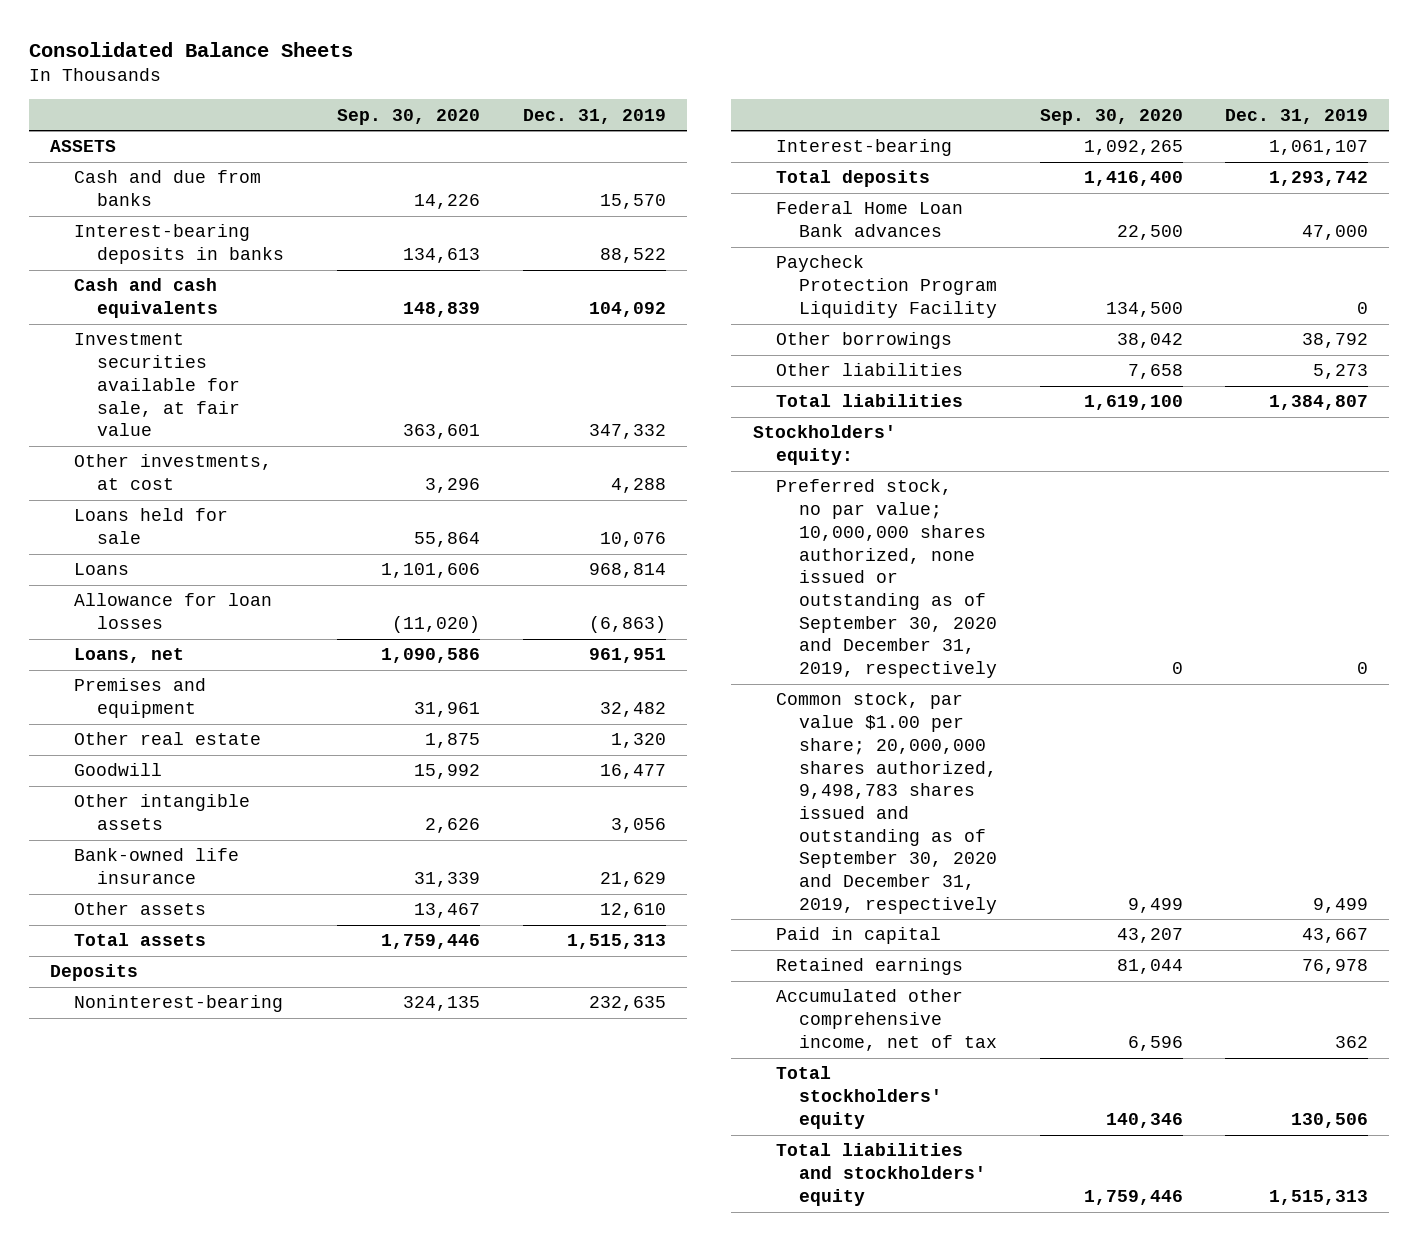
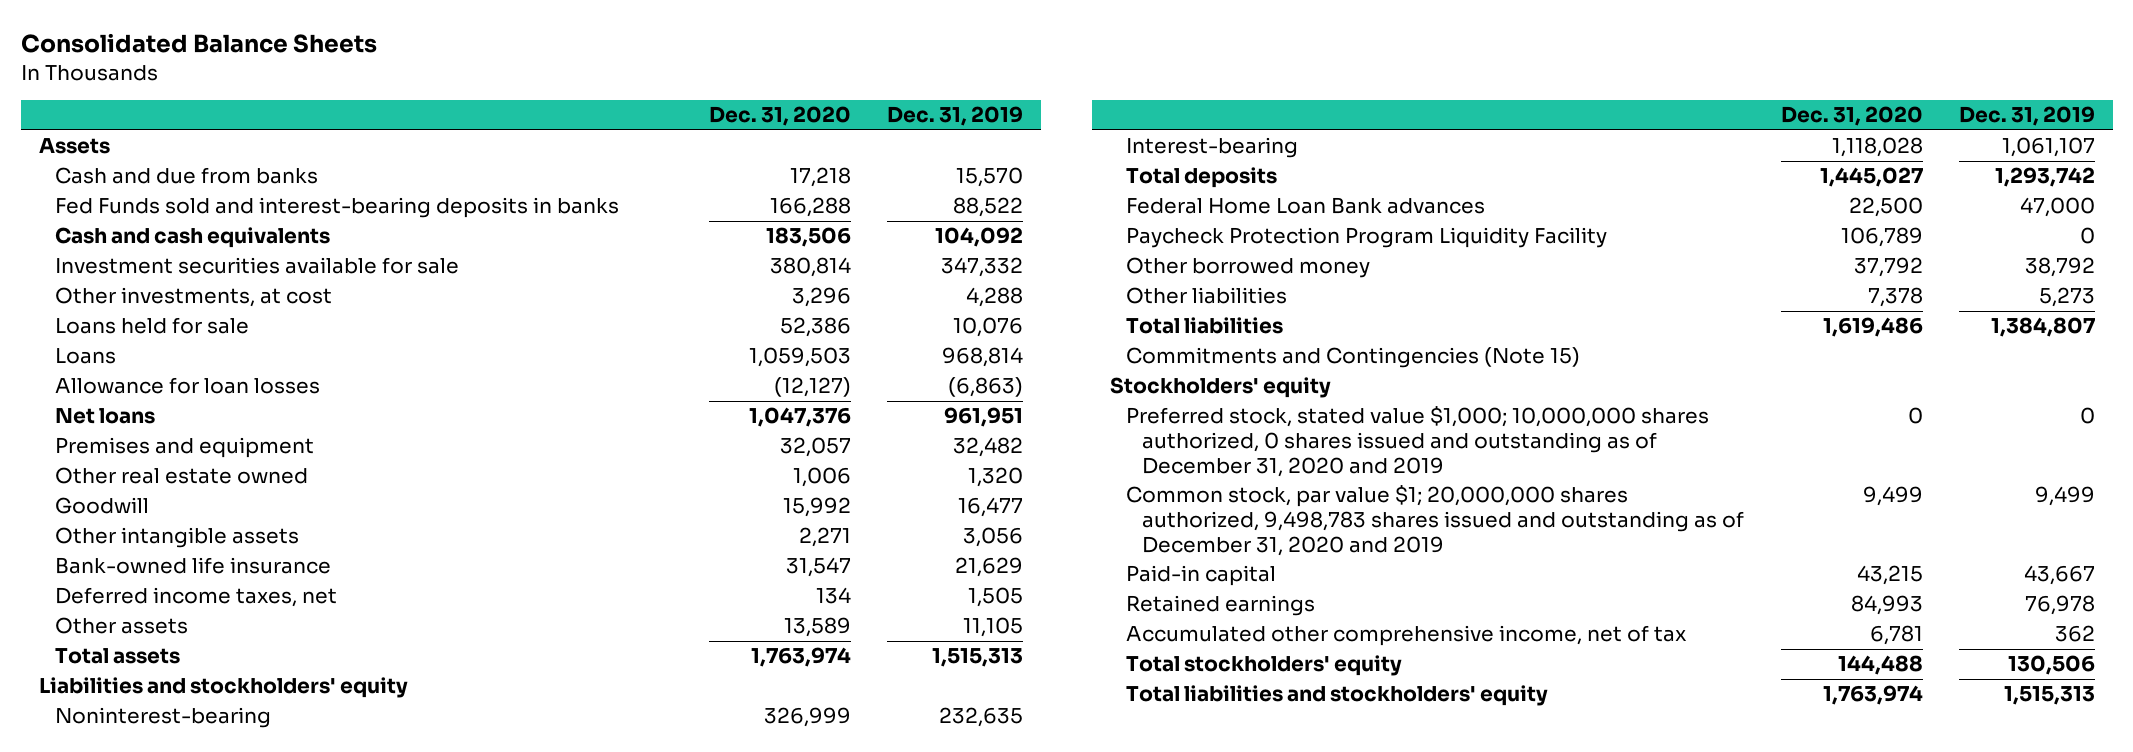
- | Sep. 30, 2020 | Dec. 31, 2019
+ | Dec. 31, 2020 | Dec. 31, 2019
- ASSETS
+ Assets
- Interest-bearing deposits in banks | 134,613 | 88,522
+ Fed Funds sold and interest-bearing deposits in banks | 166,288 | 88,522
- Investment securities available for sale, at fair value | 363,601 | 347,332
+ Investment securities available for sale | 380,814 | 347,332
- Loans, net | 1,090,586 | 961,951
+ Net loans | 1,047,376 | 961,951
- Other real estate | 1,875 | 1,320
+ Other real estate owned | 1,006 | 1,320
- Other assets | 13,467 | 12,610
+ Deferred income taxes, net | 134 | 1,505
+ Other assets | 13,589 | 11,105
- Deposits
+ Liabilities and stockholders' equity
- Other borrowings | 38,042 | 38,792
+ Other borrowed money | 37,792 | 38,792
- Stockholders' equity:
- Preferred stock, no par value; 10,000,000 shares authorized, none issued or outstanding as of September 30, 2020 and December 31, 2019, respectively | 0 | 0
- Common stock, par value $1.00 per share; 20,000,000 shares authorized, 9,498,783 shares issued and outstanding as of September 30, 2020 and December 31, 2019, respectively | 9,499 | 9,499
- Paid in capital | 43,207 | 43,667
+ Commitments and Contingencies (Note 15)
+ Stockholders' equity
+ Preferred stock, stated value $1,000; 10,000,000 shares authorized, 0 shares issued and outstanding as of December 31, 2020 and 2019 | 0 | 0
+ Common stock, par value $1; 20,000,000 shares authorized, 9,498,783 shares issued and outstanding as of December 31, 2020 and 2019 | 9,499 | 9,499
+ Paid-in capital | 43,215 | 43,667

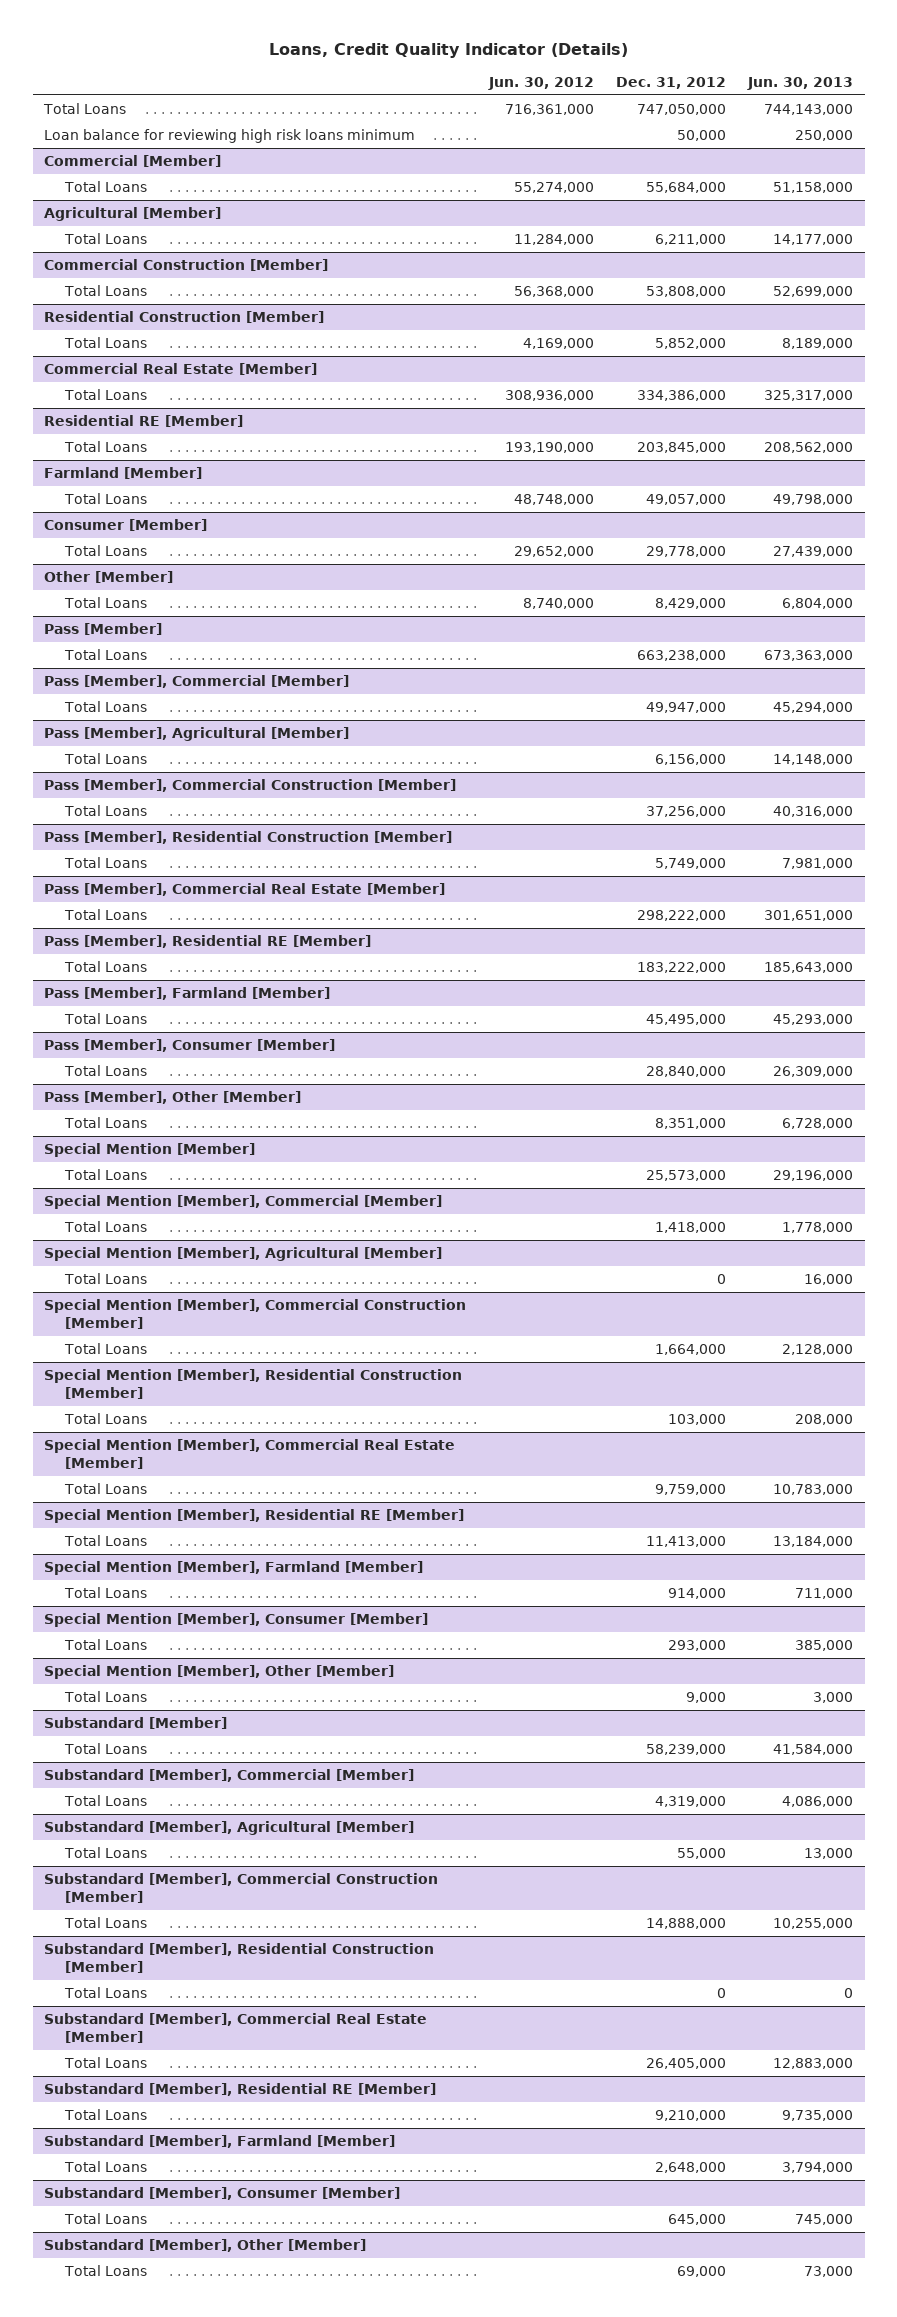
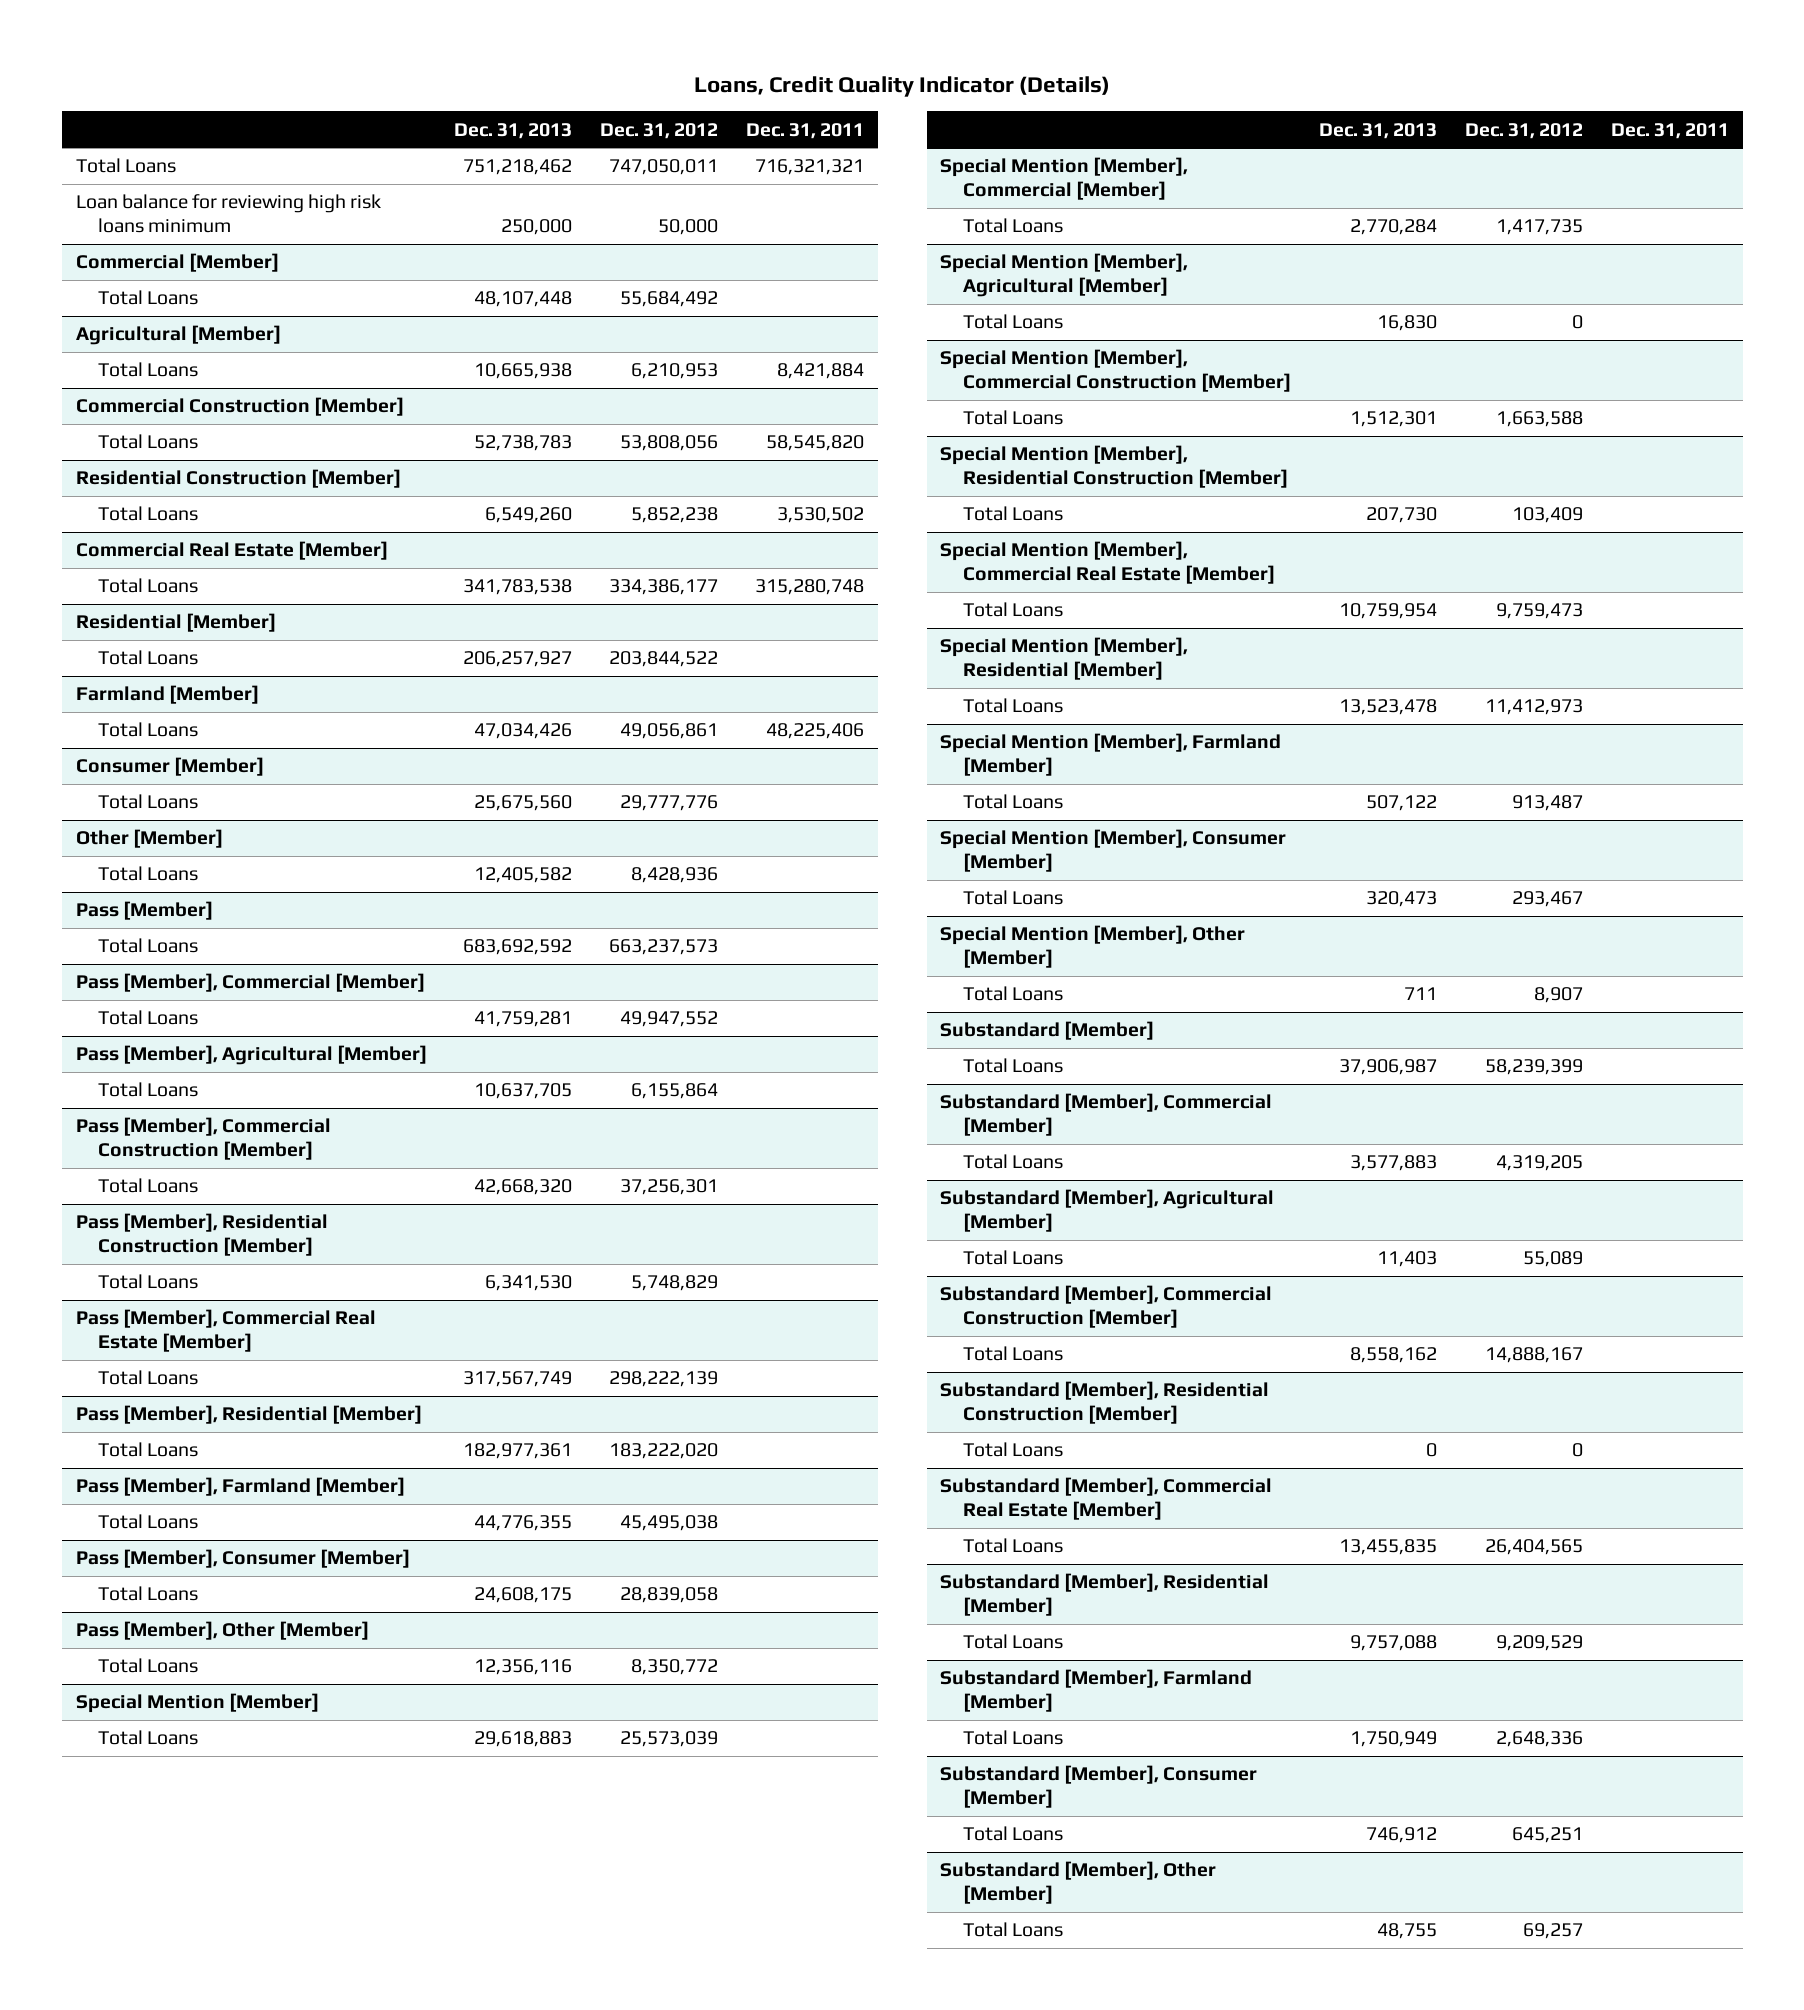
- | Jun. 30, 2012 | Dec. 31, 2012 | Jun. 30, 2013
+ | Dec. 31, 2013 | Dec. 31, 2012 | Dec. 31, 2011
- Total Loans | 716,361,000 | 747,050,000 | 744,143,000
+ Total Loans | 751,218,462 | 747,050,011 | 716,321,321
@ Commercial [Member]
- Total Loans | 55,274,000 | 55,684,000 | 51,158,000
+ Total Loans | 48,107,448 | 55,684,492 |
@ Agricultural [Member]
- Total Loans | 11,284,000 | 6,211,000 | 14,177,000
+ Total Loans | 10,665,938 | 6,210,953 | 8,421,884
@ Commercial Construction [Member]
- Total Loans | 56,368,000 | 53,808,000 | 52,699,000
+ Total Loans | 52,738,783 | 53,808,056 | 58,545,820
@ Residential Construction [Member]
- Total Loans | 4,169,000 | 5,852,000 | 8,189,000
+ Total Loans | 6,549,260 | 5,852,238 | 3,530,502
@ Commercial Real Estate [Member]
- Total Loans | 308,936,000 | 334,386,000 | 325,317,000
- Residential RE [Member]
- Total Loans | 193,190,000 | 203,845,000 | 208,562,000
@ Commercial Real Estate [Member]
+ Total Loans | 341,783,538 | 334,386,177 | 315,280,748
+ Residential [Member]
+ Total Loans | 206,257,927 | 203,844,522 |
@ Farmland [Member]
- Total Loans | 48,748,000 | 49,057,000 | 49,798,000
+ Total Loans | 47,034,426 | 49,056,861 | 48,225,406
@ Consumer [Member]
- Total Loans | 29,652,000 | 29,778,000 | 27,439,000
+ Total Loans | 25,675,560 | 29,777,776 |
@ Other [Member]
- Total Loans | 8,740,000 | 8,429,000 | 6,804,000
+ Total Loans | 12,405,582 | 8,428,936 |
@ Pass [Member]
- Total Loans | | 663,238,000 | 673,363,000
+ Total Loans | 683,692,592 | 663,237,573 |
@ Pass [Member], Commercial [Member]
- Total Loans | | 49,947,000 | 45,294,000
+ Total Loans | 41,759,281 | 49,947,552 |
@ Pass [Member], Agricultural [Member]
- Total Loans | | 6,156,000 | 14,148,000
+ Total Loans | 10,637,705 | 6,155,864 |
@ Pass [Member], Commercial Construction [Member]
- Total Loans | | 37,256,000 | 40,316,000
+ Total Loans | 42,668,320 | 37,256,301 |
@ Pass [Member], Residential Construction [Member]
- Total Loans | | 5,749,000 | 7,981,000
+ Total Loans | 6,341,530 | 5,748,829 |
@ Pass [Member], Commercial Real Estate [Member]
- Total Loans | | 298,222,000 | 301,651,000
- Pass [Member], Residential RE [Member]
- Total Loans | | 183,222,000 | 185,643,000
@ Pass [Member], Commercial Real Estate [Member]
+ Total Loans | 317,567,749 | 298,222,139 |
+ Pass [Member], Residential [Member]
+ Total Loans | 182,977,361 | 183,222,020 |
@ Pass [Member], Farmland [Member]
- Total Loans | | 45,495,000 | 45,293,000
+ Total Loans | 44,776,355 | 45,495,038 |
@ Pass [Member], Consumer [Member]
- Total Loans | | 28,840,000 | 26,309,000
+ Total Loans | 24,608,175 | 28,839,058 |
@ Pass [Member], Other [Member]
- Total Loans | | 8,351,000 | 6,728,000
+ Total Loans | 12,356,116 | 8,350,772 |
@ Special Mention [Member]
- Total Loans | | 25,573,000 | 29,196,000
+ Total Loans | 29,618,883 | 25,573,039 |
@ Special Mention [Member], Commercial [Member]
- Total Loans | | 1,418,000 | 1,778,000
+ Total Loans | 2,770,284 | 1,417,735 |
@ Special Mention [Member], Commercial Construction [Member]
- Total Loans | | 1,664,000 | 2,128,000
+ Total Loans | 1,512,301 | 1,663,588 |
@ Special Mention [Member], Residential Construction [Member]
- Total Loans | | 103,000 | 208,000
+ Total Loans | 207,730 | 103,409 |
@ Special Mention [Member], Commercial Real Estate [Member]
- Total Loans | | 9,759,000 | 10,783,000
- Special Mention [Member], Residential RE [Member]
- Total Loans | | 11,413,000 | 13,184,000
@ Special Mention [Member], Commercial Real Estate [Member]
+ Total Loans | 10,759,954 | 9,759,473 |
+ Special Mention [Member], Residential [Member]
+ Total Loans | 13,523,478 | 11,412,973 |
@ Special Mention [Member], Farmland [Member]
- Total Loans | | 914,000 | 711,000
+ Total Loans | 507,122 | 913,487 |
@ Special Mention [Member], Consumer [Member]
- Total Loans | | 293,000 | 385,000
+ Total Loans | 320,473 | 293,467 |
@ Special Mention [Member], Other [Member]
- Total Loans | | 9,000 | 3,000
+ Total Loans | 711 | 8,907 |
@ Substandard [Member]
- Total Loans | | 58,239,000 | 41,584,000
+ Total Loans | 37,906,987 | 58,239,399 |
@ Substandard [Member], Commercial [Member]
- Total Loans | | 4,319,000 | 4,086,000
+ Total Loans | 3,577,883 | 4,319,205 |
@ Substandard [Member], Agricultural [Member]
- Total Loans | | 55,000 | 13,000
+ Total Loans | 11,403 | 55,089 |
@ Substandard [Member], Commercial Construction [Member]
- Total Loans | | 14,888,000 | 10,255,000
+ Total Loans | 8,558,162 | 14,888,167 |
@ Substandard [Member], Commercial Real Estate [Member]
- Total Loans | | 26,405,000 | 12,883,000
- Substandard [Member], Residential RE [Member]
- Total Loans | | 9,210,000 | 9,735,000
@ Substandard [Member], Commercial Real Estate [Member]
+ Total Loans | 13,455,835 | 26,404,565 |
+ Substandard [Member], Residential [Member]
+ Total Loans | 9,757,088 | 9,209,529 |
@ Substandard [Member], Farmland [Member]
- Total Loans | | 2,648,000 | 3,794,000
+ Total Loans | 1,750,949 | 2,648,336 |
@ Substandard [Member], Consumer [Member]
- Total Loans | | 645,000 | 745,000
+ Total Loans | 746,912 | 645,251 |
@ Substandard [Member], Other [Member]
- Total Loans | | 69,000 | 73,000
+ Total Loans | 48,755 | 69,257 |

